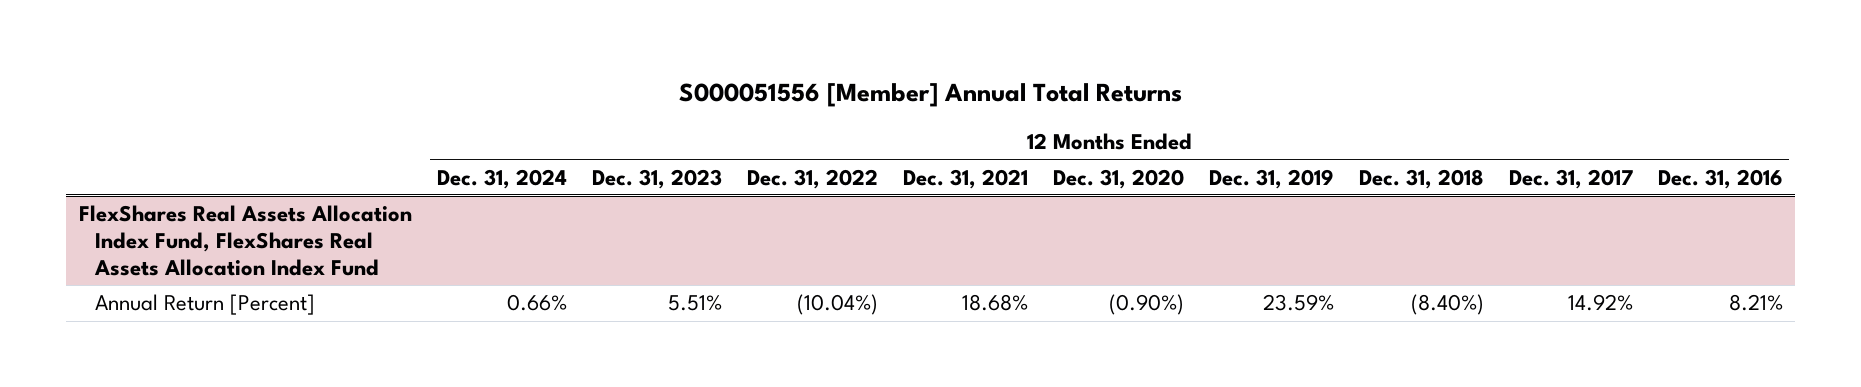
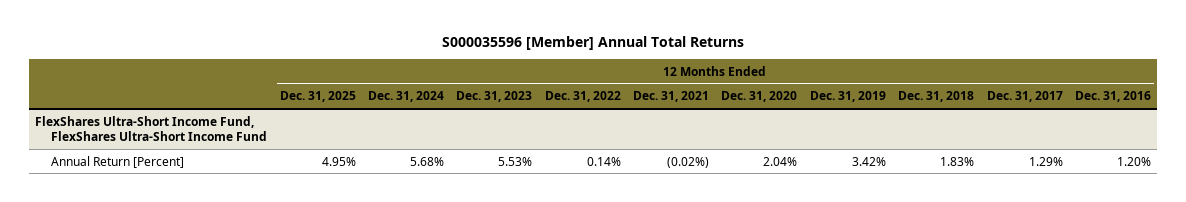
- S000051556 [Member] Annual Total Returns
+ S000035596 [Member] Annual Total Returns
- | 12 Months Ended Dec. 31, 2024 | 12 Months Ended Dec. 31, 2023 | 12 Months Ended Dec. 31, 2022 | 12 Months Ended Dec. 31, 2021 | 12 Months Ended Dec. 31, 2020 | 12 Months Ended Dec. 31, 2019 | 12 Months Ended Dec. 31, 2018 | 12 Months Ended Dec. 31, 2017 | 12 Months Ended Dec. 31, 2016
+ | 12 Months Ended Dec. 31, 2025 | 12 Months Ended Dec. 31, 2024 | 12 Months Ended Dec. 31, 2023 | 12 Months Ended Dec. 31, 2022 | 12 Months Ended Dec. 31, 2021 | 12 Months Ended Dec. 31, 2020 | 12 Months Ended Dec. 31, 2019 | 12 Months Ended Dec. 31, 2018 | 12 Months Ended Dec. 31, 2017 | 12 Months Ended Dec. 31, 2016
- FlexShares Real Assets Allocation Index Fund, FlexShares Real Assets Allocation Index Fund
- Annual Return [Percent] | 0.66% | 5.51% | (10.04%) | 18.68% | (0.90%) | 23.59% | (8.40%) | 14.92% | 8.21%
+ FlexShares Ultra-Short Income Fund, FlexShares Ultra-Short Income Fund
+ Annual Return [Percent] | 4.95% | 5.68% | 5.53% | 0.14% | (0.02%) | 2.04% | 3.42% | 1.83% | 1.29% | 1.20%

